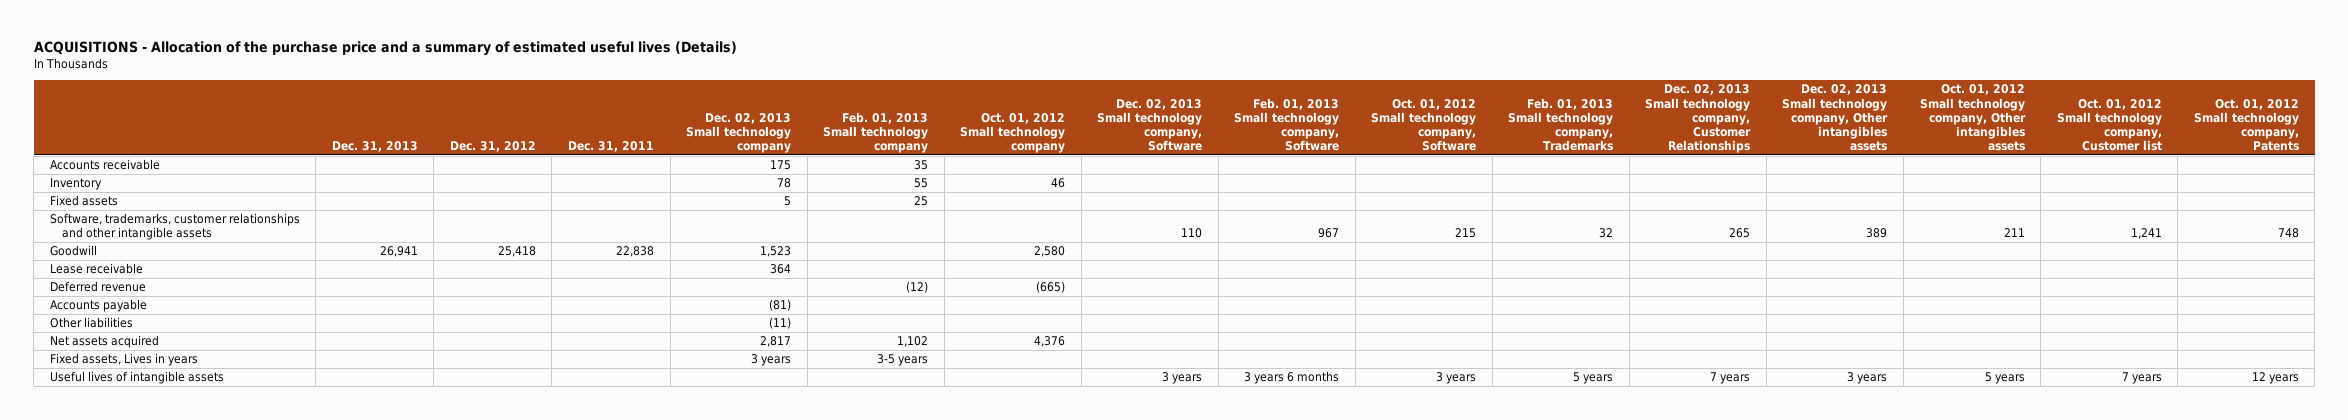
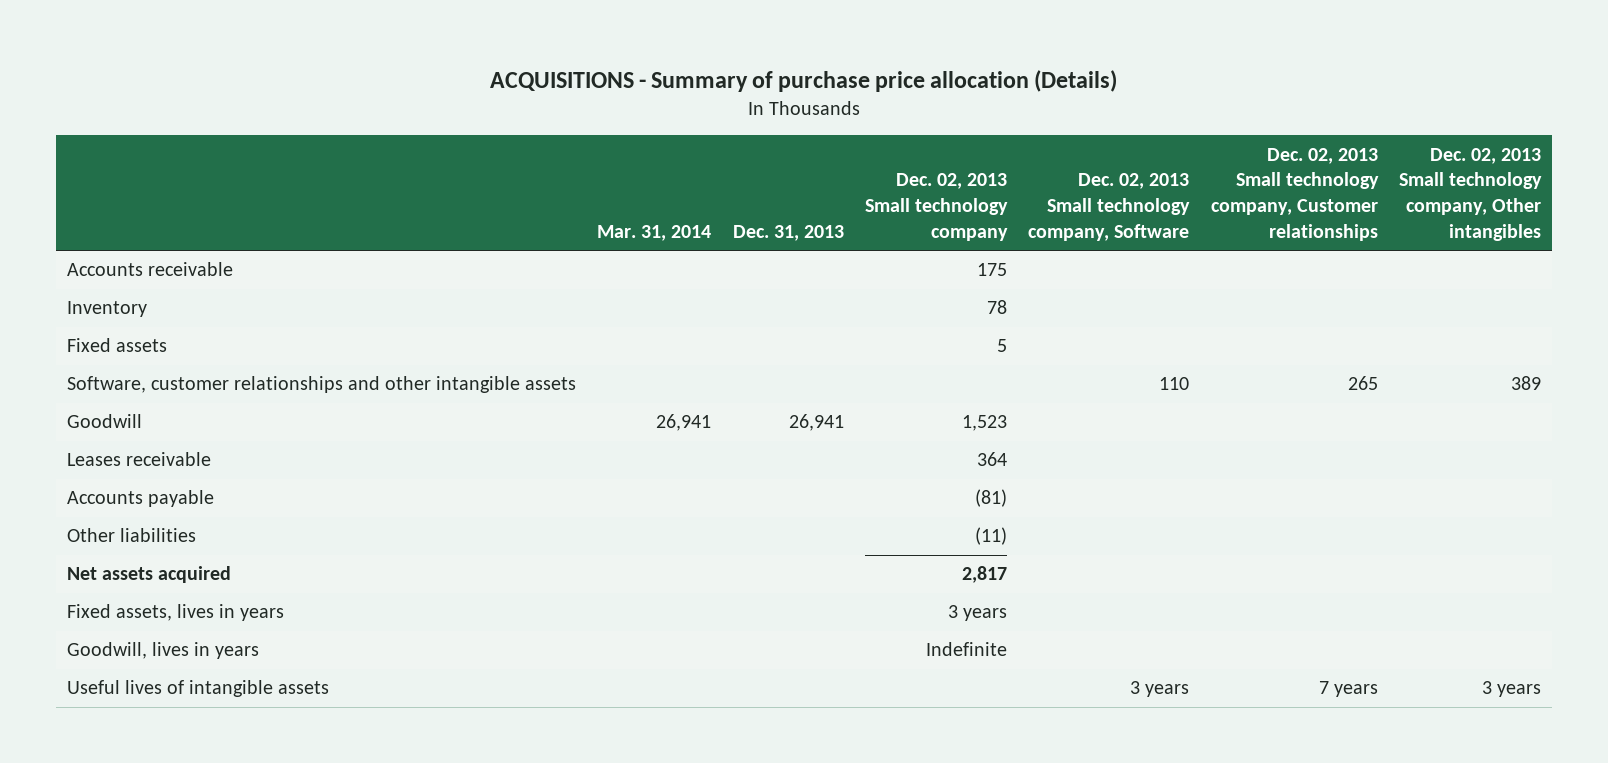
- ACQUISITIONS - Allocation of the purchase price and a summary of estimated useful lives (Details)
+ ACQUISITIONS - Summary of purchase price allocation (Details)
- | Dec. 31, 2013 | Dec. 31, 2012 | Dec. 31, 2011 | Dec. 02, 2013 Small technology company | Feb. 01, 2013 Small technology company | Oct. 01, 2012 Small technology company | Dec. 02, 2013 Small technology company, Software | Feb. 01, 2013 Small technology company, Software | Oct. 01, 2012 Small technology company, Software | Feb. 01, 2013 Small technology company, Trademarks | Dec. 02, 2013 Small technology company, Customer Relationships | Dec. 02, 2013 Small technology company, Other intangibles assets | Oct. 01, 2012 Small technology company, Other intangibles assets | Oct. 01, 2012 Small technology company, Customer list | Oct. 01, 2012 Small technology company, Patents
+ | Mar. 31, 2014 | Dec. 31, 2013 | Dec. 02, 2013 Small technology company | Dec. 02, 2013 Small technology company, Software | Dec. 02, 2013 Small technology company, Customer relationships | Dec. 02, 2013 Small technology company, Other intangibles
- Software, trademarks, customer relationships and other intangible assets | | | | | | | 110 | 967 | 215 | 32 | 265 | 389 | 211 | 1,241 | 748
+ Software, customer relationships and other intangible assets | | | | 110 | 265 | 389
- Lease receivable | | | | 364 | | | | | | | | | | |
- Deferred revenue | | | | | (12) | (665) | | | | | | | | |
+ Leases receivable | | | 364 | | |
- Fixed assets, Lives in years | | | | 3 years | 3-5 years | | | | | | | | | |
+ Fixed assets, lives in years | | | 3 years | | |
+ Goodwill, lives in years | | | Indefinite | | |

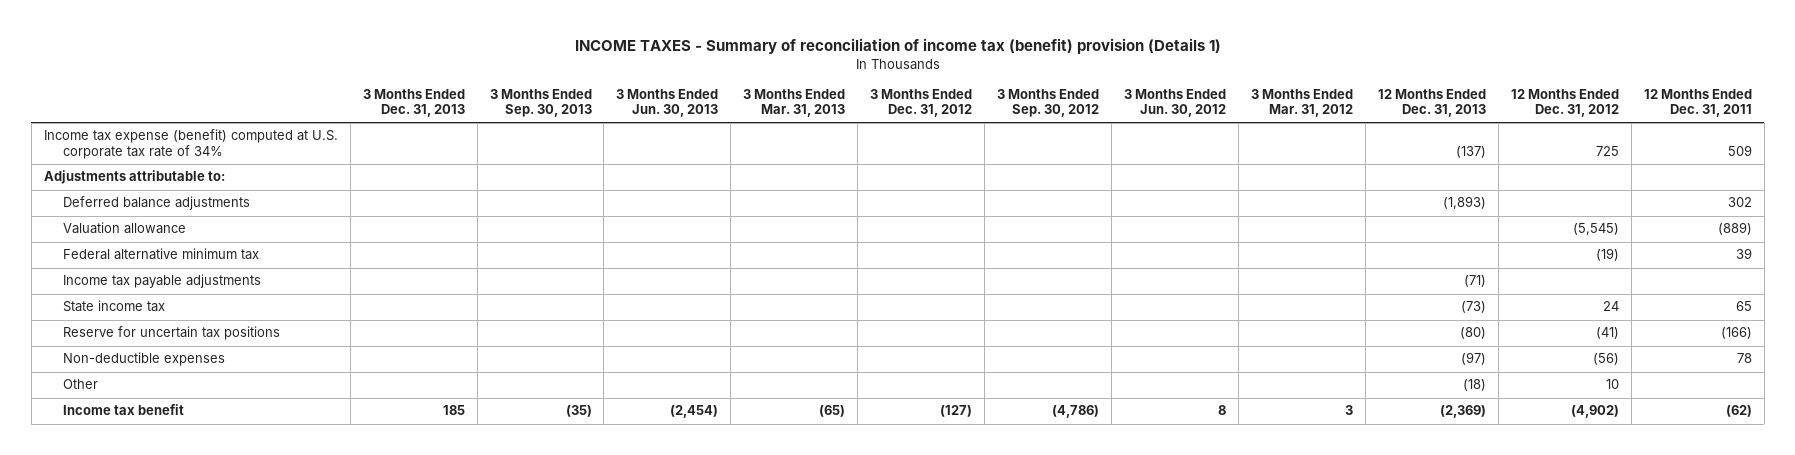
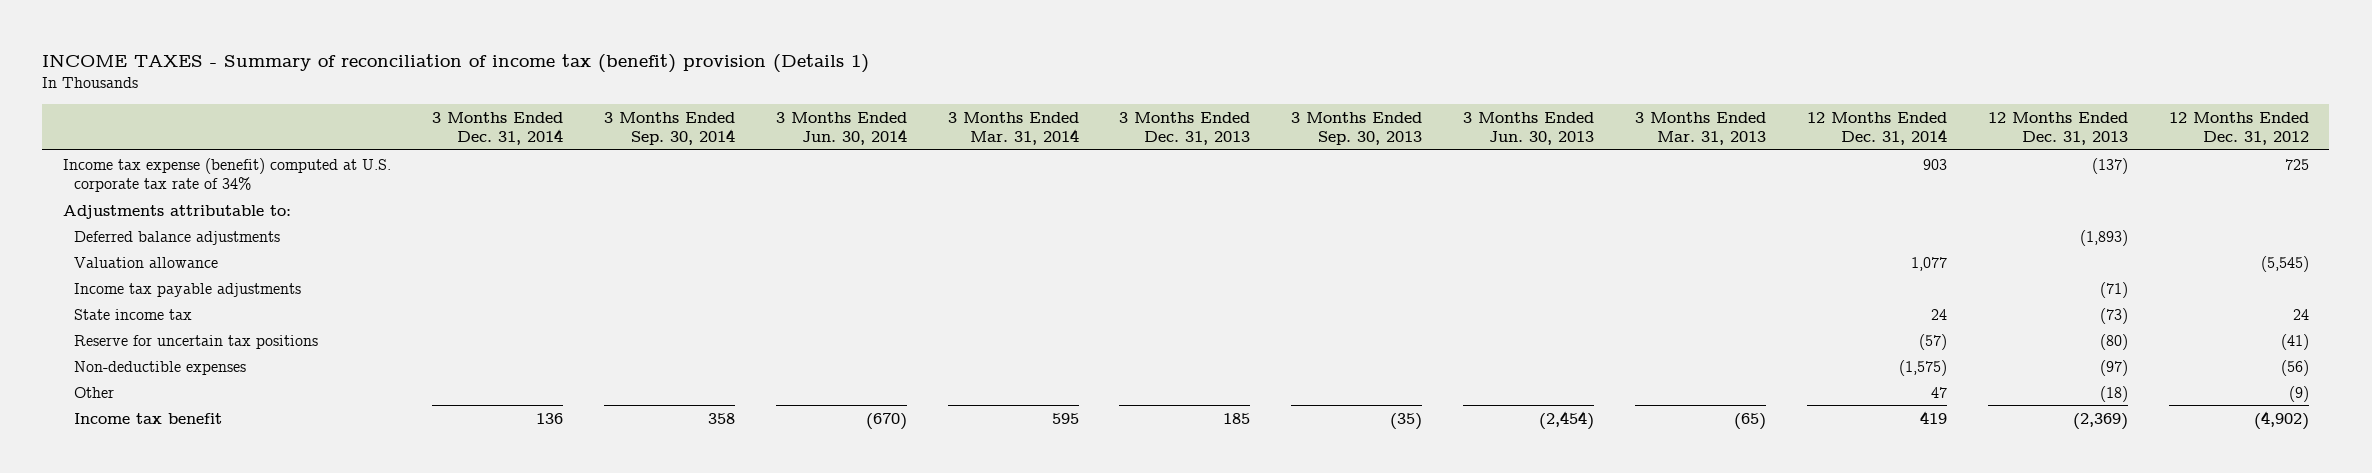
- | 3 Months Ended Dec. 31, 2013 | 3 Months Ended Sep. 30, 2013 | 3 Months Ended Jun. 30, 2013 | 3 Months Ended Mar. 31, 2013 | 3 Months Ended Dec. 31, 2012 | 3 Months Ended Sep. 30, 2012 | 3 Months Ended Jun. 30, 2012 | 3 Months Ended Mar. 31, 2012 | 12 Months Ended Dec. 31, 2013 | 12 Months Ended Dec. 31, 2012 | 12 Months Ended Dec. 31, 2011
+ | 3 Months Ended Dec. 31, 2014 | 3 Months Ended Sep. 30, 2014 | 3 Months Ended Jun. 30, 2014 | 3 Months Ended Mar. 31, 2014 | 3 Months Ended Dec. 31, 2013 | 3 Months Ended Sep. 30, 2013 | 3 Months Ended Jun. 30, 2013 | 3 Months Ended Mar. 31, 2013 | 12 Months Ended Dec. 31, 2014 | 12 Months Ended Dec. 31, 2013 | 12 Months Ended Dec. 31, 2012
- Federal alternative minimum tax | | | | | | | | | | (19) | 39
- Other | | | | | | | | | (18) | 10 |
+ Other | | | | | | | | | 47 | (18) | (9)

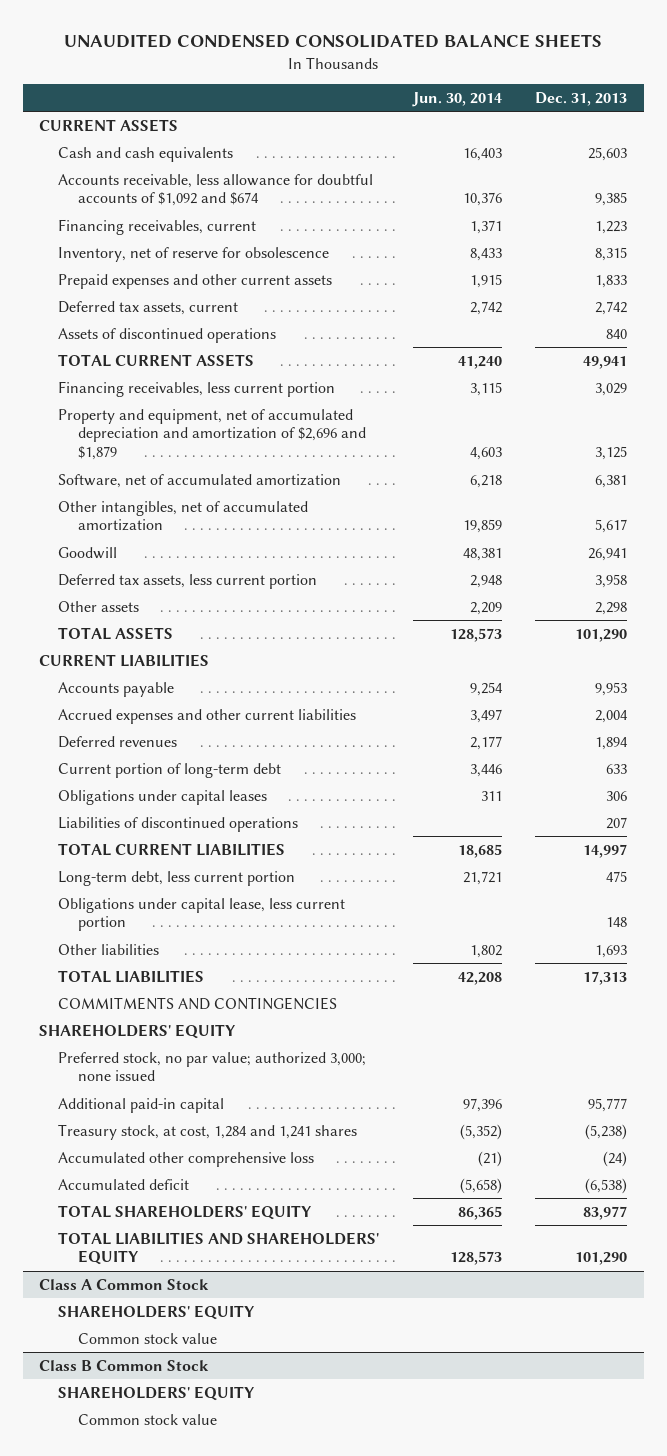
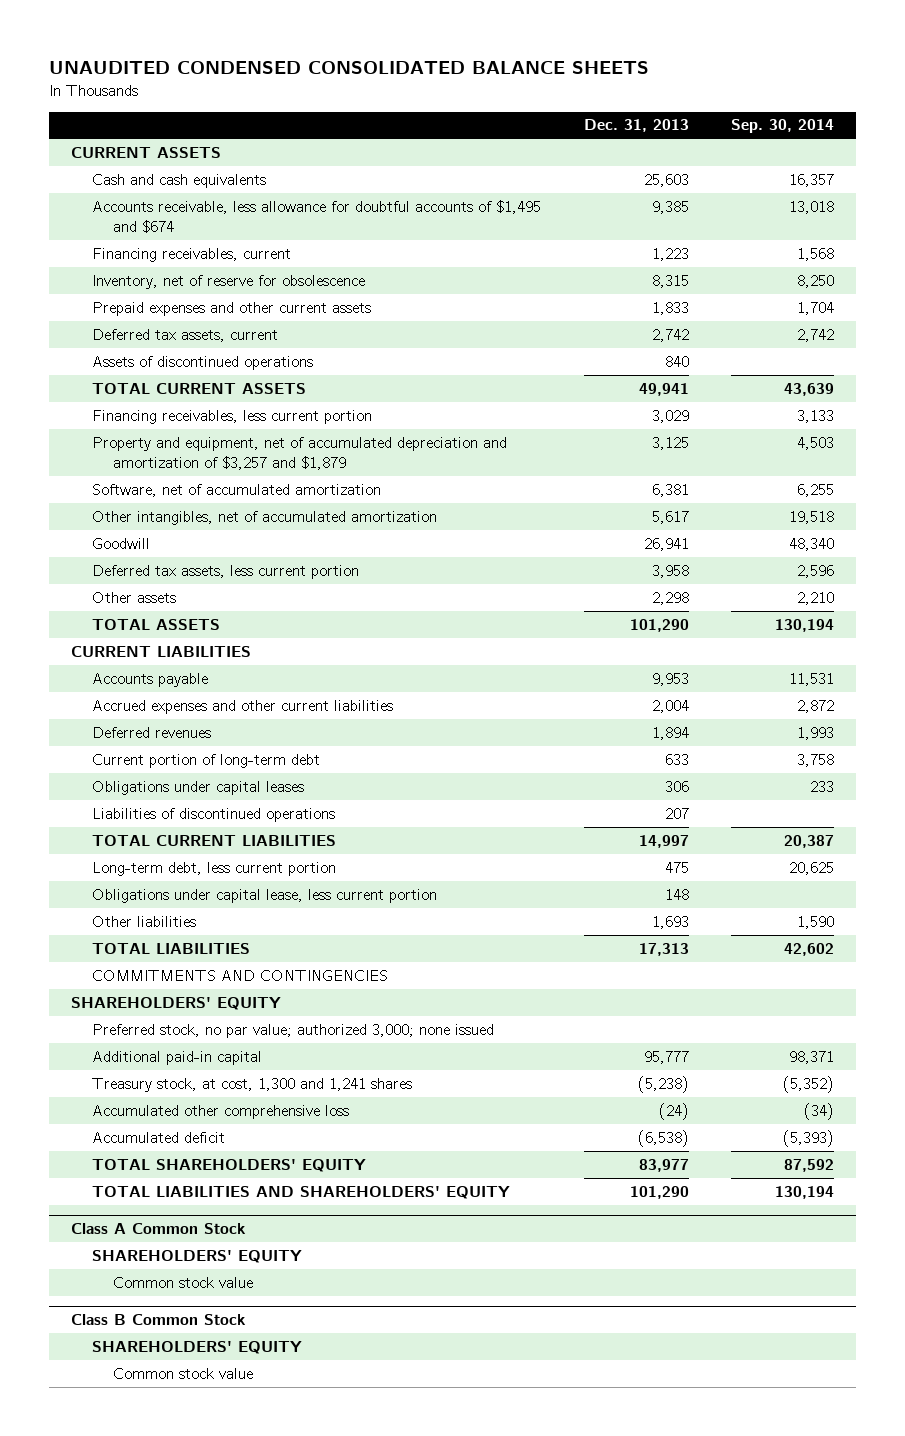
- | Jun. 30, 2014 | Dec. 31, 2013
+ | Dec. 31, 2013 | Sep. 30, 2014
- Accounts receivable, less allowance for doubtful accounts of $1,092 and $674 | 10,376 | 9,385
+ Accounts receivable, less allowance for doubtful accounts of $1,495 and $674 | 9,385 | 13,018
- Property and equipment, net of accumulated depreciation and amortization of $2,696 and $1,879 | 4,603 | 3,125
+ Property and equipment, net of accumulated depreciation and amortization of $3,257 and $1,879 | 3,125 | 4,503
- Treasury stock, at cost, 1,284 and 1,241 shares | (5,352) | (5,238)
+ Treasury stock, at cost, 1,300 and 1,241 shares | (5,238) | (5,352)

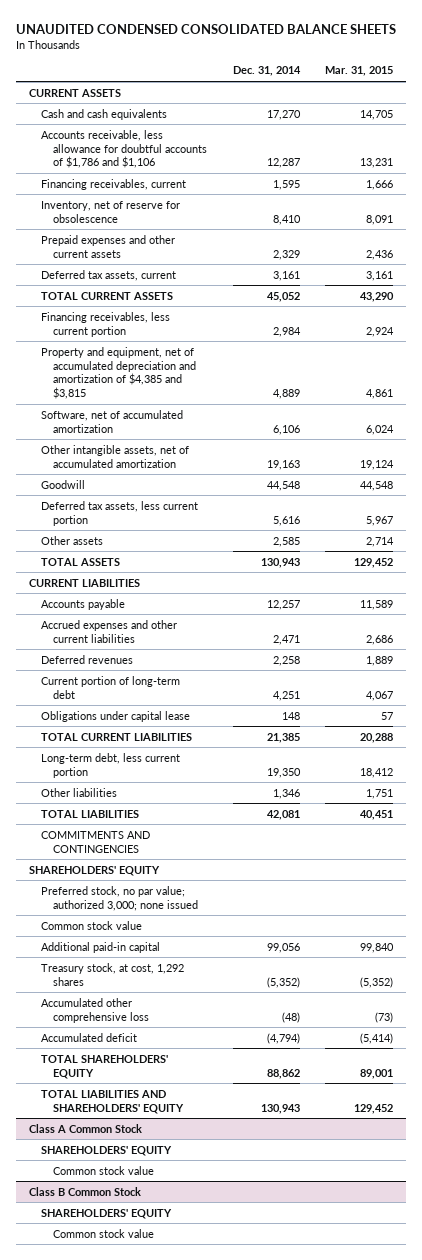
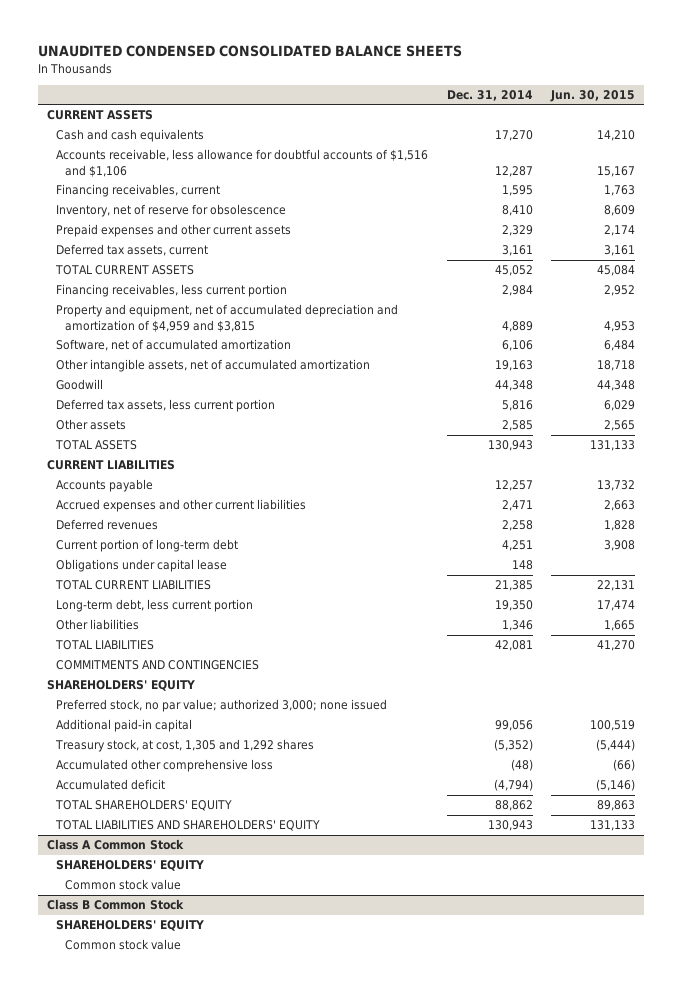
- | Dec. 31, 2014 | Mar. 31, 2015
+ | Dec. 31, 2014 | Jun. 30, 2015
- Accounts receivable, less allowance for doubtful accounts of $1,786 and $1,106 | 12,287 | 13,231
+ Accounts receivable, less allowance for doubtful accounts of $1,516 and $1,106 | 12,287 | 15,167
- Property and equipment, net of accumulated depreciation and amortization of $4,385 and $3,815 | 4,889 | 4,861
+ Property and equipment, net of accumulated depreciation and amortization of $4,959 and $3,815 | 4,889 | 4,953
- Goodwill | 44,548 | 44,548
- Deferred tax assets, less current portion | 5,616 | 5,967
+ Goodwill | 44,348 | 44,348
+ Deferred tax assets, less current portion | 5,816 | 6,029
- Common stock value
- Treasury stock, at cost, 1,292 shares | (5,352) | (5,352)
+ Treasury stock, at cost, 1,305 and 1,292 shares | (5,352) | (5,444)

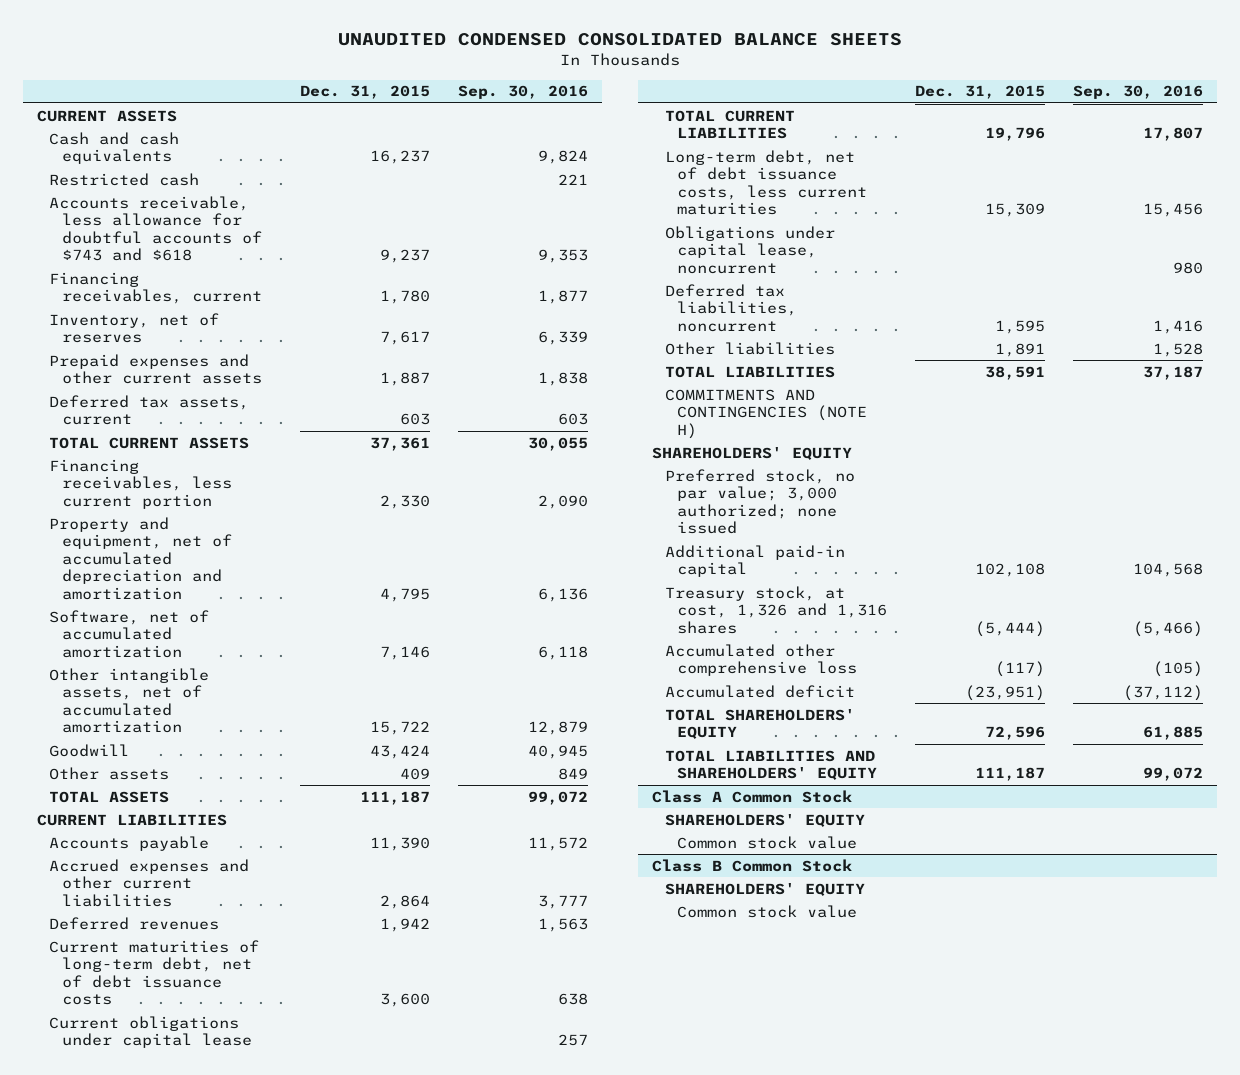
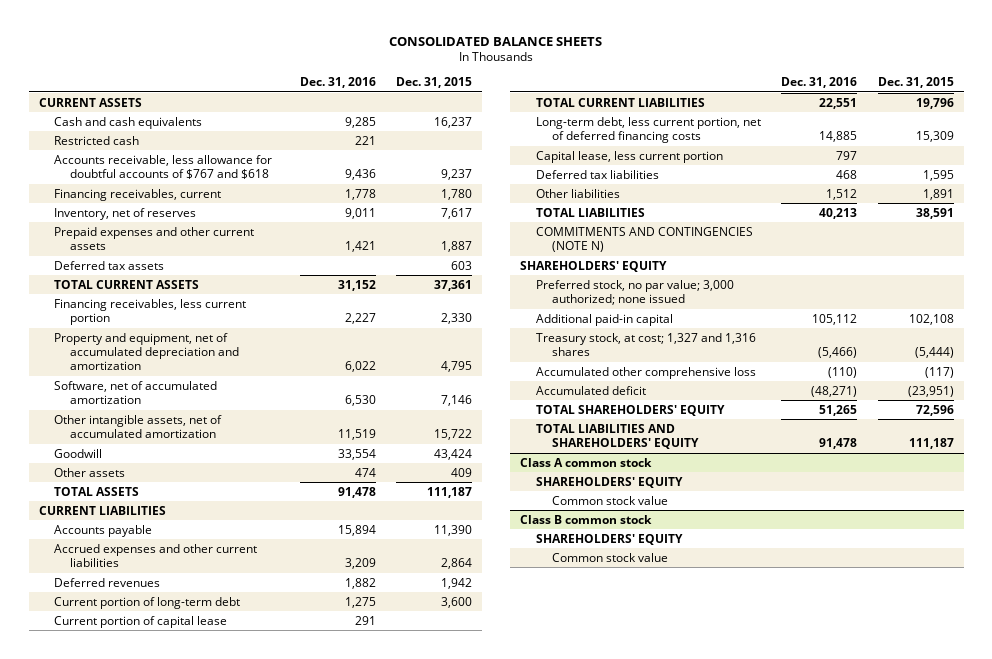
- UNAUDITED CONDENSED CONSOLIDATED BALANCE SHEETS
+ CONSOLIDATED BALANCE SHEETS
- | Dec. 31, 2015 | Sep. 30, 2016
+ | Dec. 31, 2016 | Dec. 31, 2015
- Accounts receivable, less allowance for doubtful accounts of $743 and $618 | 9,237 | 9,353
+ Accounts receivable, less allowance for doubtful accounts of $767 and $618 | 9,436 | 9,237
- Deferred tax assets, current | 603 | 603
+ Deferred tax assets | | 603
- Current maturities of long-term debt, net of debt issuance costs | 3,600 | 638
- Current obligations under capital lease | | 257
+ Current portion of long-term debt | 1,275 | 3,600
+ Current portion of capital lease | 291 |
- Long-term debt, net of debt issuance costs, less current maturities | 15,309 | 15,456
- Obligations under capital lease, noncurrent | | 980
- Deferred tax liabilities, noncurrent | 1,595 | 1,416
+ Long-term debt, less current portion, net of deferred financing costs | 14,885 | 15,309
+ Capital lease, less current portion | 797 |
+ Deferred tax liabilities | 468 | 1,595
- COMMITMENTS AND CONTINGENCIES (NOTE H)
+ COMMITMENTS AND CONTINGENCIES (NOTE N)
- Treasury stock, at cost, 1,326 and 1,316 shares | (5,444) | (5,466)
+ Treasury stock, at cost; 1,327 and 1,316 shares | (5,466) | (5,444)
- Class A Common Stock
+ Class A common stock
- Class B Common Stock
+ Class B common stock

